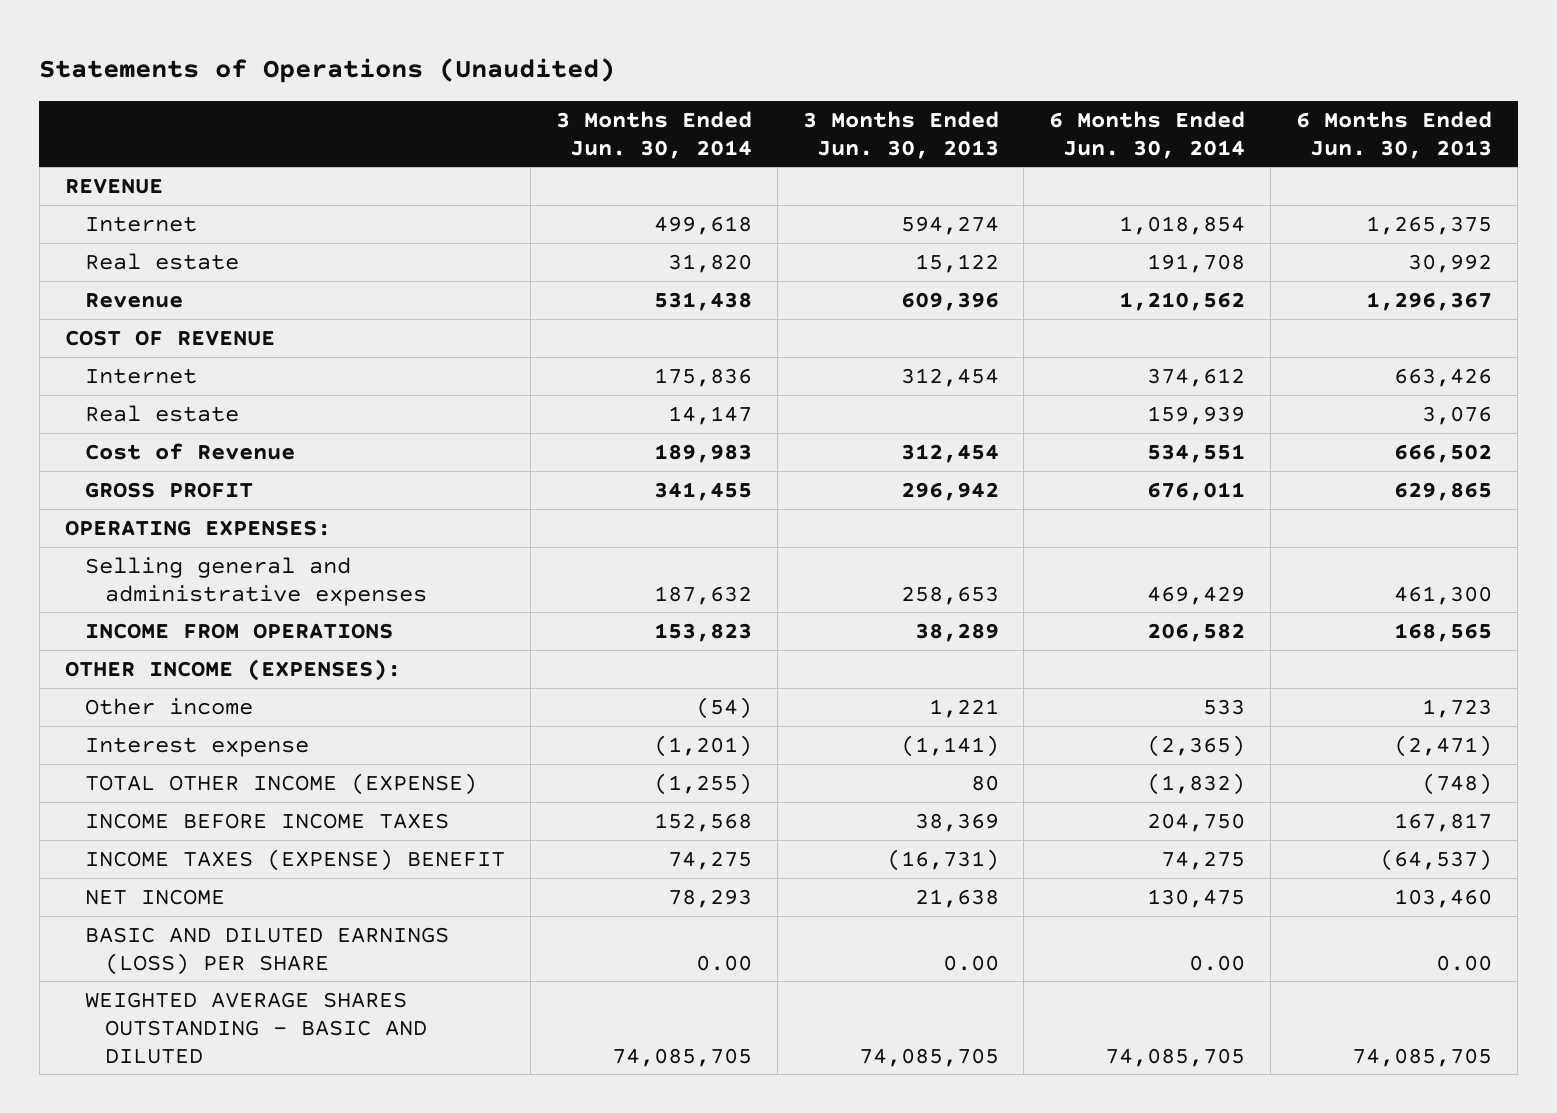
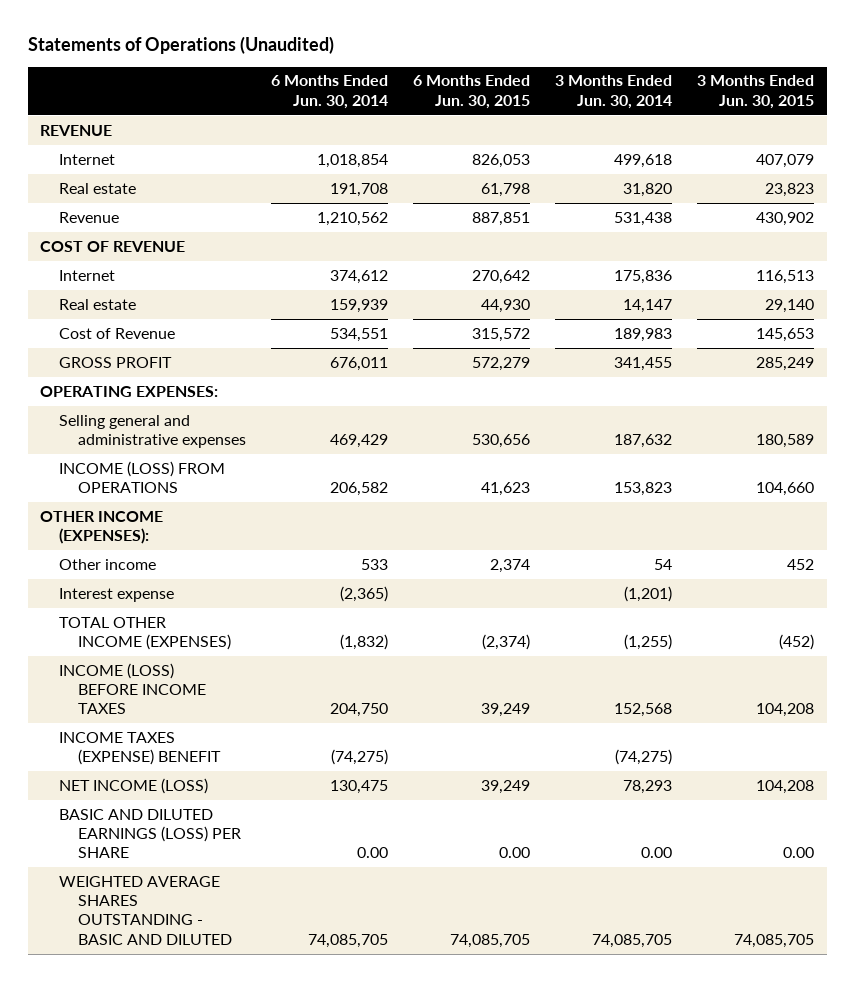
- | 3 Months Ended Jun. 30, 2014 | 3 Months Ended Jun. 30, 2013 | 6 Months Ended Jun. 30, 2014 | 6 Months Ended Jun. 30, 2013
+ | 6 Months Ended Jun. 30, 2014 | 6 Months Ended Jun. 30, 2015 | 3 Months Ended Jun. 30, 2014 | 3 Months Ended Jun. 30, 2015
- INCOME FROM OPERATIONS | 153,823 | 38,289 | 206,582 | 168,565
+ INCOME (LOSS) FROM OPERATIONS | 206,582 | 41,623 | 153,823 | 104,660
- Other income | (54) | 1,221 | 533 | 1,723
+ Other income | 533 | 2,374 | 54 | 452
- TOTAL OTHER INCOME (EXPENSE) | (1,255) | 80 | (1,832) | (748)
- INCOME BEFORE INCOME TAXES | 152,568 | 38,369 | 204,750 | 167,817
- INCOME TAXES (EXPENSE) BENEFIT | 74,275 | (16,731) | 74,275 | (64,537)
- NET INCOME | 78,293 | 21,638 | 130,475 | 103,460
+ TOTAL OTHER INCOME (EXPENSES) | (1,832) | (2,374) | (1,255) | (452)
+ INCOME (LOSS) BEFORE INCOME TAXES | 204,750 | 39,249 | 152,568 | 104,208
+ INCOME TAXES (EXPENSE) BENEFIT | (74,275) | | (74,275) |
+ NET INCOME (LOSS) | 130,475 | 39,249 | 78,293 | 104,208

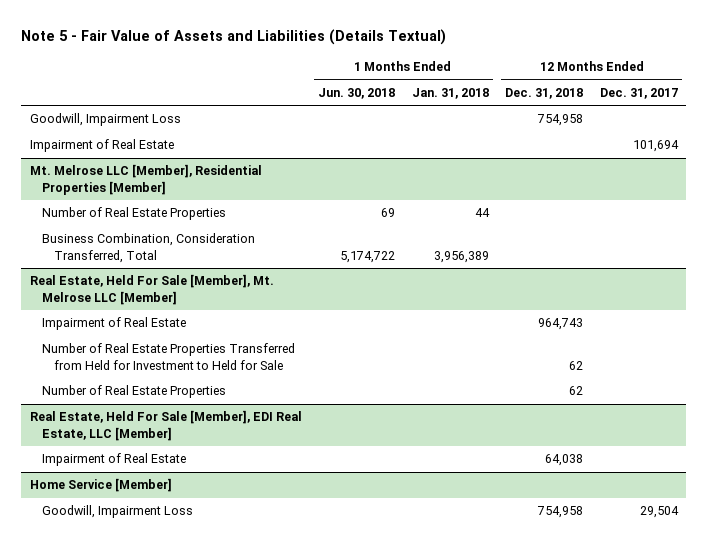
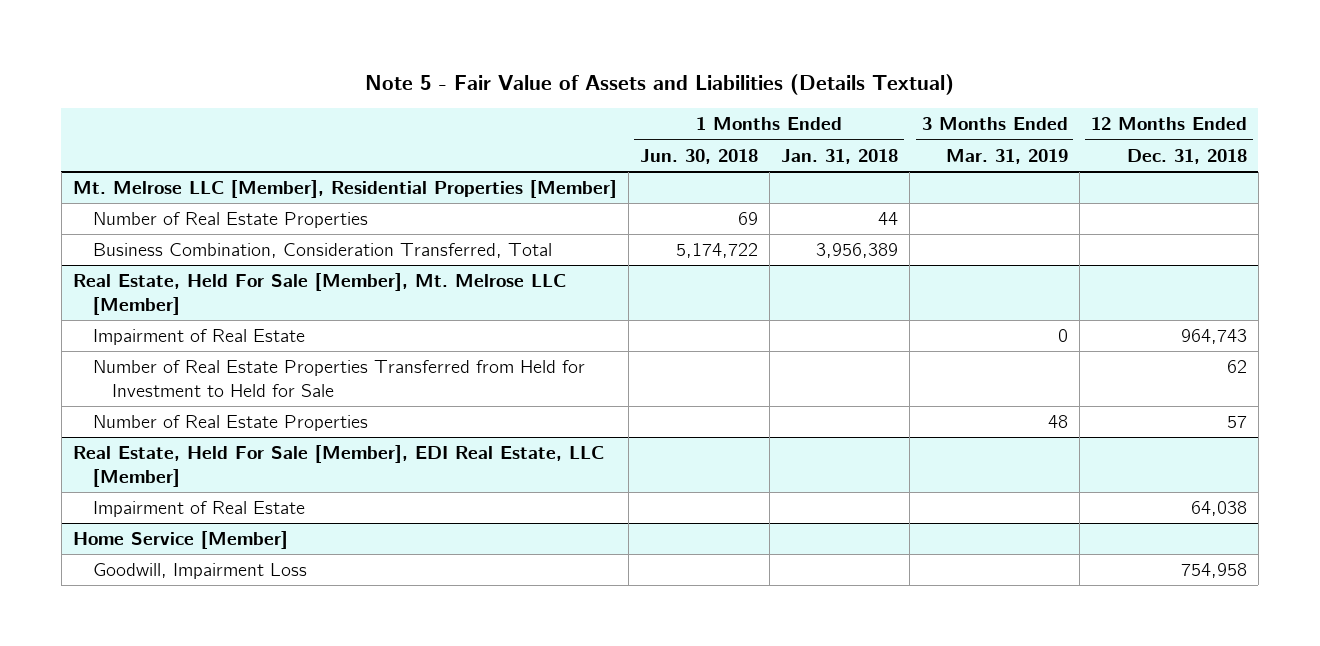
- | 1 Months Ended Jun. 30, 2018 | 1 Months Ended Jan. 31, 2018 | 12 Months Ended Dec. 31, 2018 | 12 Months Ended Dec. 31, 2017
+ | 1 Months Ended Jun. 30, 2018 | 1 Months Ended Jan. 31, 2018 | 3 Months Ended Mar. 31, 2019 | 12 Months Ended Dec. 31, 2018
- Goodwill, Impairment Loss | | | 754,958 |
- Impairment of Real Estate | | | | 101,694
@ Real Estate, Held For Sale [Member], Mt. Melrose LLC [Member]
- Number of Real Estate Properties | | | 62 |
+ Number of Real Estate Properties | | | 48 | 57

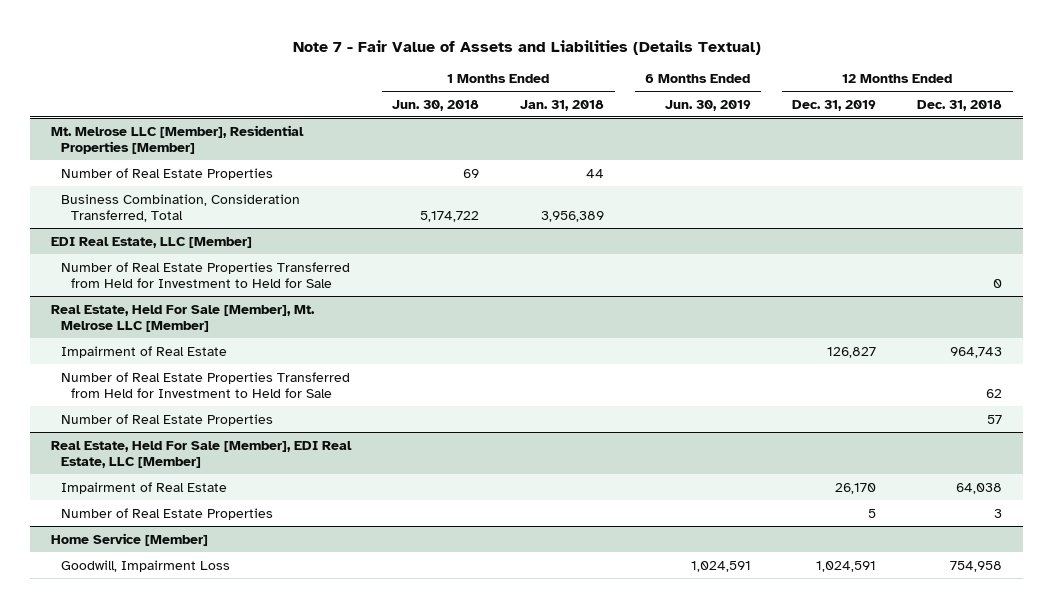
- Note 5 - Fair Value of Assets and Liabilities (Details Textual)
+ Note 7 - Fair Value of Assets and Liabilities (Details Textual)
- | 1 Months Ended Jun. 30, 2018 | 1 Months Ended Jan. 31, 2018 | 3 Months Ended Mar. 31, 2019 | 12 Months Ended Dec. 31, 2018
+ | 1 Months Ended Jun. 30, 2018 | 1 Months Ended Jan. 31, 2018 | 6 Months Ended Jun. 30, 2019 | 12 Months Ended Dec. 31, 2019 | 12 Months Ended Dec. 31, 2018
+ EDI Real Estate, LLC [Member]
+ Number of Real Estate Properties Transferred from Held for Investment to Held for Sale | | | | | 0
@ Real Estate, Held For Sale [Member], EDI Real Estate, LLC [Member]
+ Number of Real Estate Properties | | | | 5 | 3

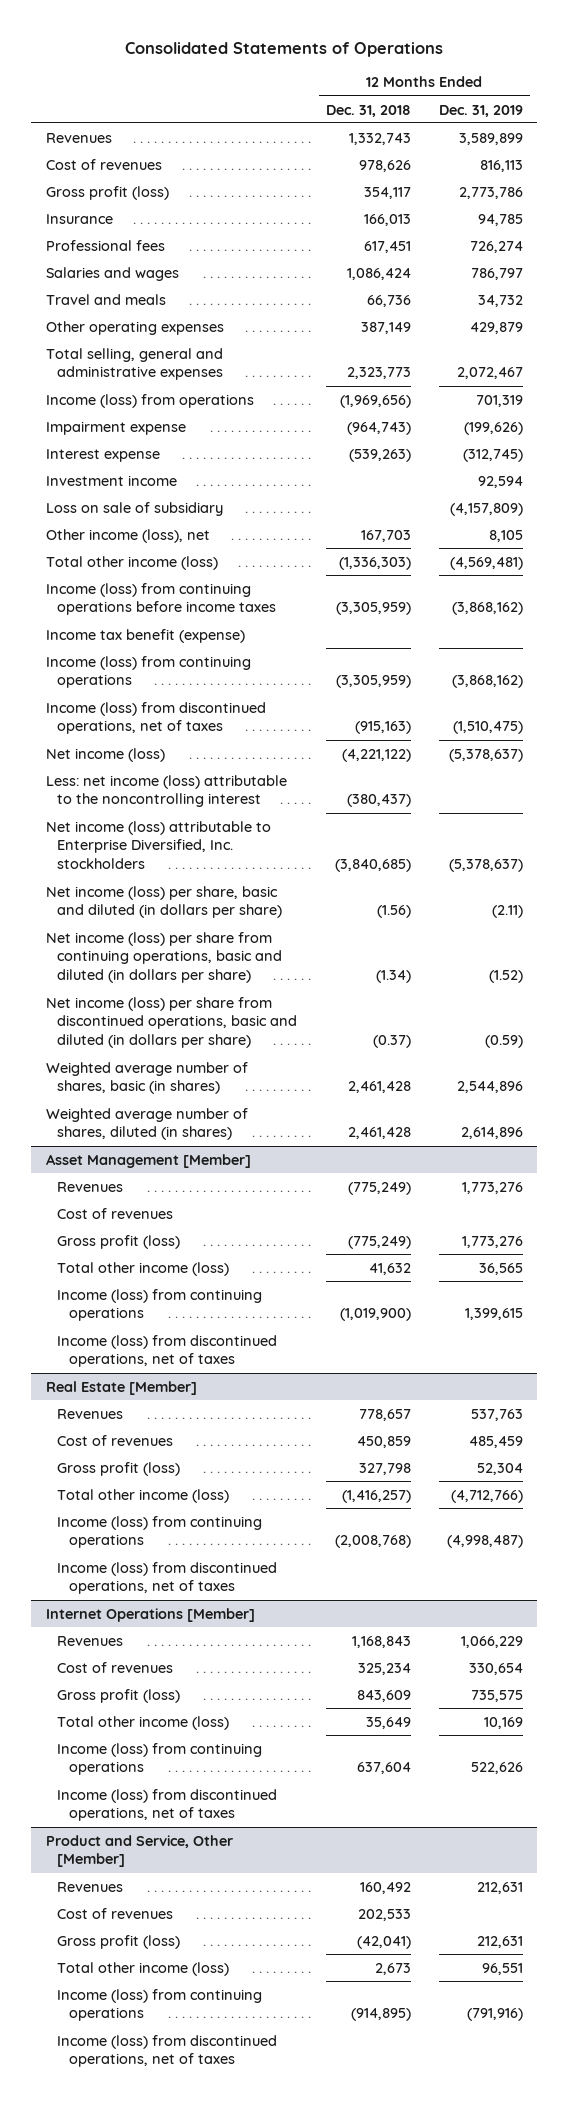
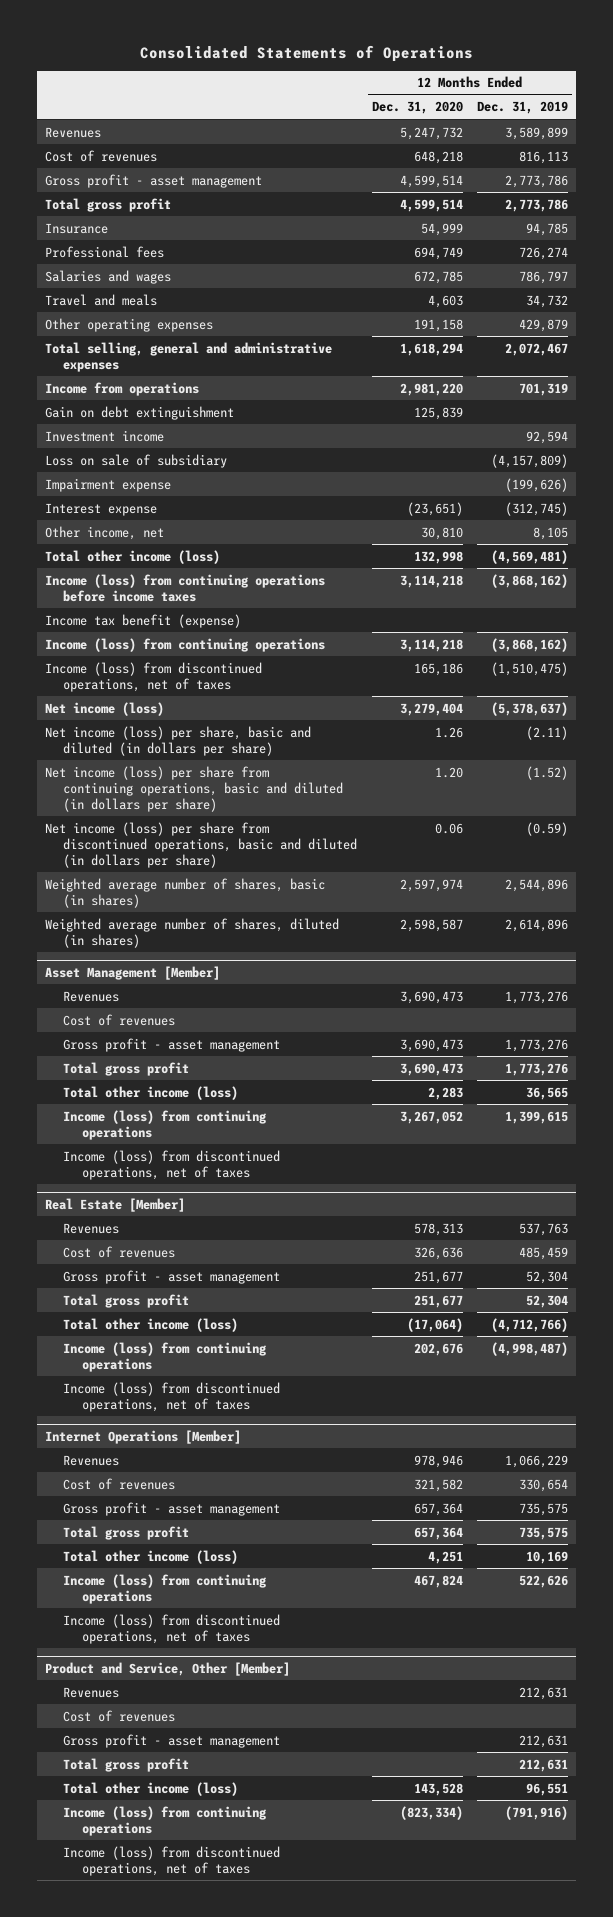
- | 12 Months Ended Dec. 31, 2018 | 12 Months Ended Dec. 31, 2019
+ | 12 Months Ended Dec. 31, 2020 | 12 Months Ended Dec. 31, 2019
- Gross profit (loss) | 354,117 | 2,773,786
+ Gross profit - asset management | 4,599,514 | 2,773,786
+ Total gross profit | 4,599,514 | 2,773,786
- Income (loss) from operations | (1,969,656) | 701,319
+ Income from operations | 2,981,220 | 701,319
+ Gain on debt extinguishment | 125,839 |
- Other income (loss), net | 167,703 | 8,105
moved down: Impairment expense | | (199,626)
moved down: Interest expense | (23,651) | (312,745)
+ Other income, net | 30,810 | 8,105
- Less: net income (loss) attributable to the noncontrolling interest | (380,437) |
- Net income (loss) attributable to Enterprise Diversified, Inc. stockholders | (3,840,685) | (5,378,637)
@ Asset Management [Member]
- Gross profit (loss) | (775,249) | 1,773,276
+ Gross profit - asset management | 3,690,473 | 1,773,276
+ Total gross profit | 3,690,473 | 1,773,276
@ Real Estate [Member]
- Gross profit (loss) | 327,798 | 52,304
+ Gross profit - asset management | 251,677 | 52,304
+ Total gross profit | 251,677 | 52,304
@ Internet Operations [Member]
- Gross profit (loss) | 843,609 | 735,575
+ Gross profit - asset management | 657,364 | 735,575
+ Total gross profit | 657,364 | 735,575
@ Product and Service, Other [Member]
- Gross profit (loss) | (42,041) | 212,631
+ Gross profit - asset management | | 212,631
+ Total gross profit | | 212,631

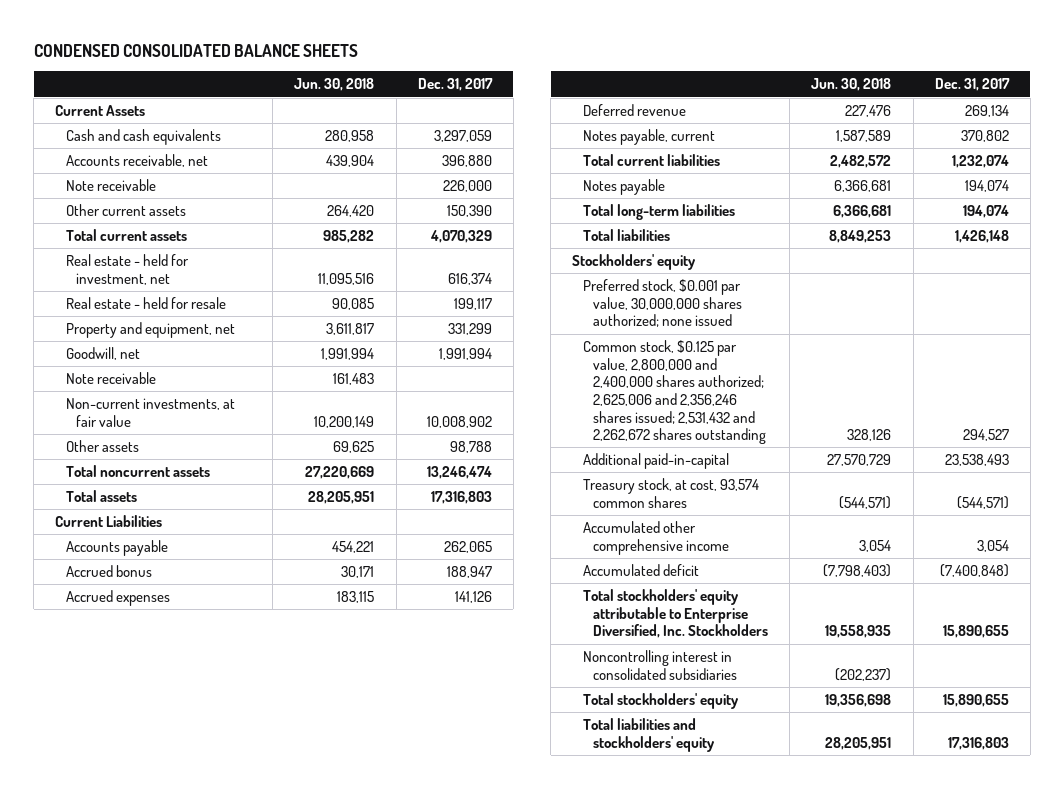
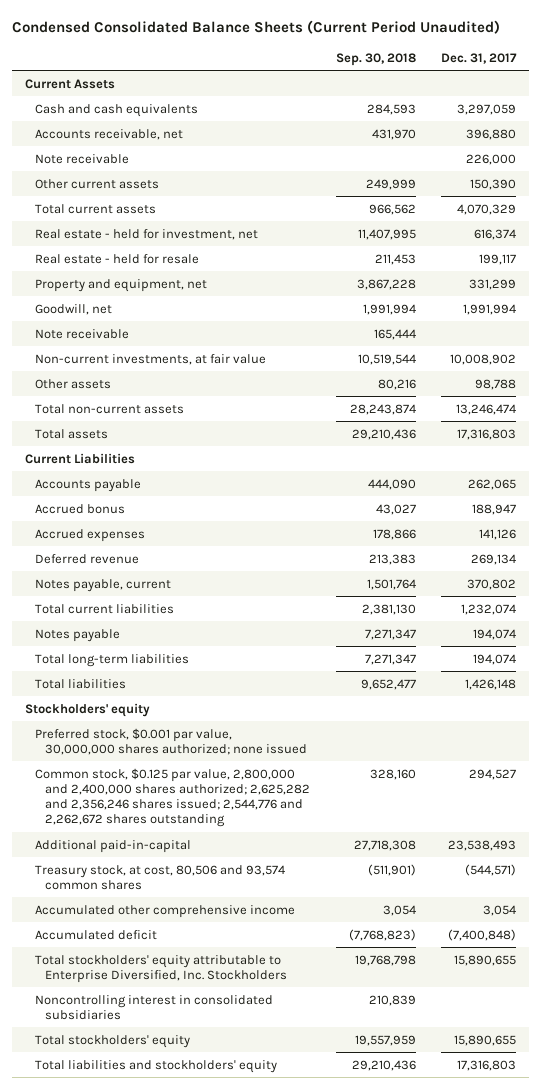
- CONDENSED CONSOLIDATED BALANCE SHEETS
+ Condensed Consolidated Balance Sheets (Current Period Unaudited)
- | Jun. 30, 2018 | Dec. 31, 2017
+ | Sep. 30, 2018 | Dec. 31, 2017
- Total noncurrent assets | 27,220,669 | 13,246,474
+ Total non-current assets | 28,243,874 | 13,246,474
- Common stock, $0.125 par value, 2,800,000 and 2,400,000 shares authorized; 2,625,006 and 2,356,246 shares issued; 2,531,432 and 2,262,672 shares outstanding | 328,126 | 294,527
+ Common stock, $0.125 par value, 2,800,000 and 2,400,000 shares authorized; 2,625,282 and 2,356,246 shares issued; 2,544,776 and 2,262,672 shares outstanding | 328,160 | 294,527
- Treasury stock, at cost, 93,574 common shares | (544,571) | (544,571)
+ Treasury stock, at cost, 80,506 and 93,574 common shares | (511,901) | (544,571)

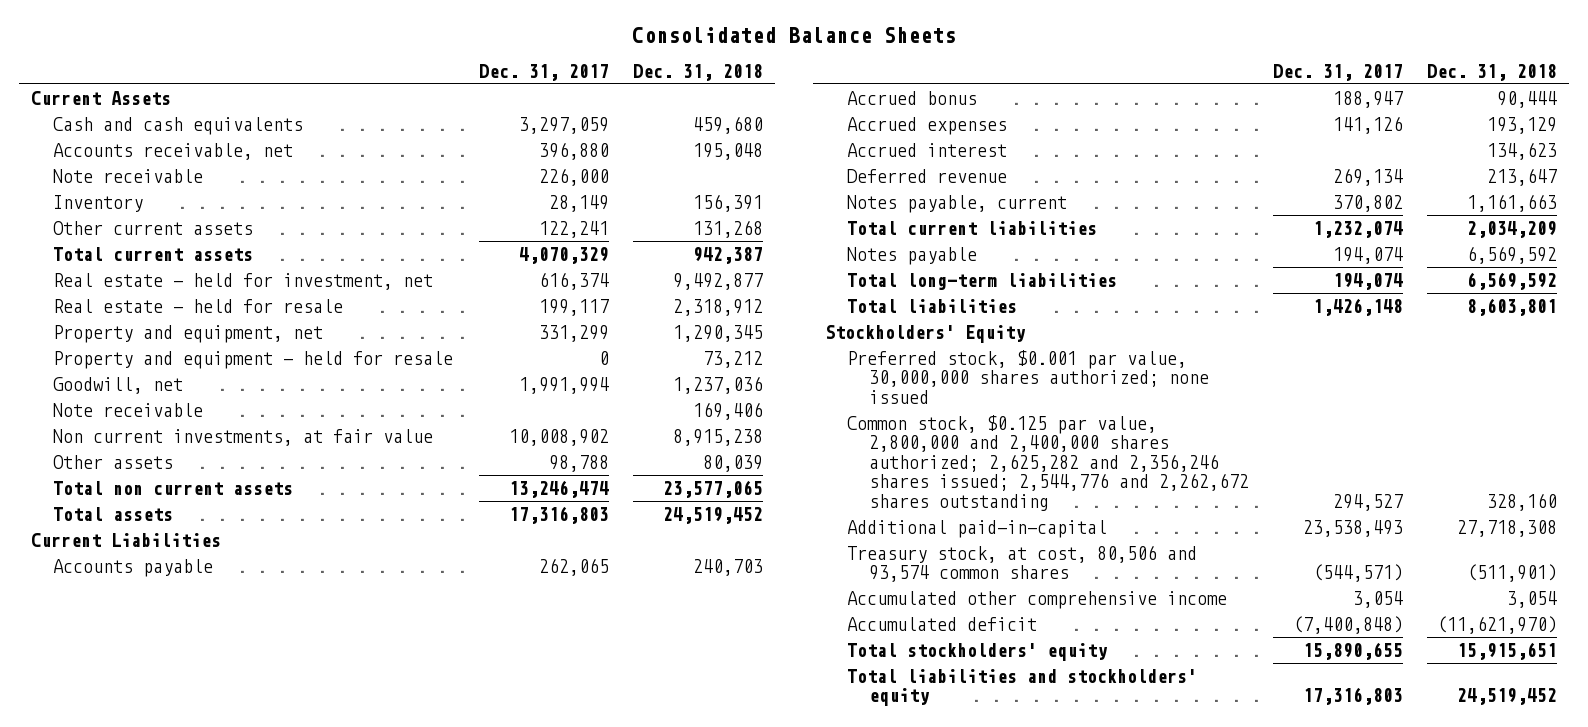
- Condensed Consolidated Balance Sheets (Current Period Unaudited)
+ Consolidated Balance Sheets
- | Sep. 30, 2018 | Dec. 31, 2017
+ | Dec. 31, 2017 | Dec. 31, 2018
- Other current assets | 249,999 | 150,390
+ Inventory | 28,149 | 156,391
+ Other current assets | 122,241 | 131,268
+ Property and equipment - held for resale | 0 | 73,212
- Non-current investments, at fair value | 10,519,544 | 10,008,902
+ Non current investments, at fair value | 10,008,902 | 8,915,238
- Total non-current assets | 28,243,874 | 13,246,474
+ Total non current assets | 13,246,474 | 23,577,065
+ Accrued interest | | 134,623
- Stockholders' equity
+ Stockholders' Equity
- Total stockholders' equity attributable to Enterprise Diversified, Inc. Stockholders | 19,768,798 | 15,890,655
- Noncontrolling interest in consolidated subsidiaries | 210,839 |

